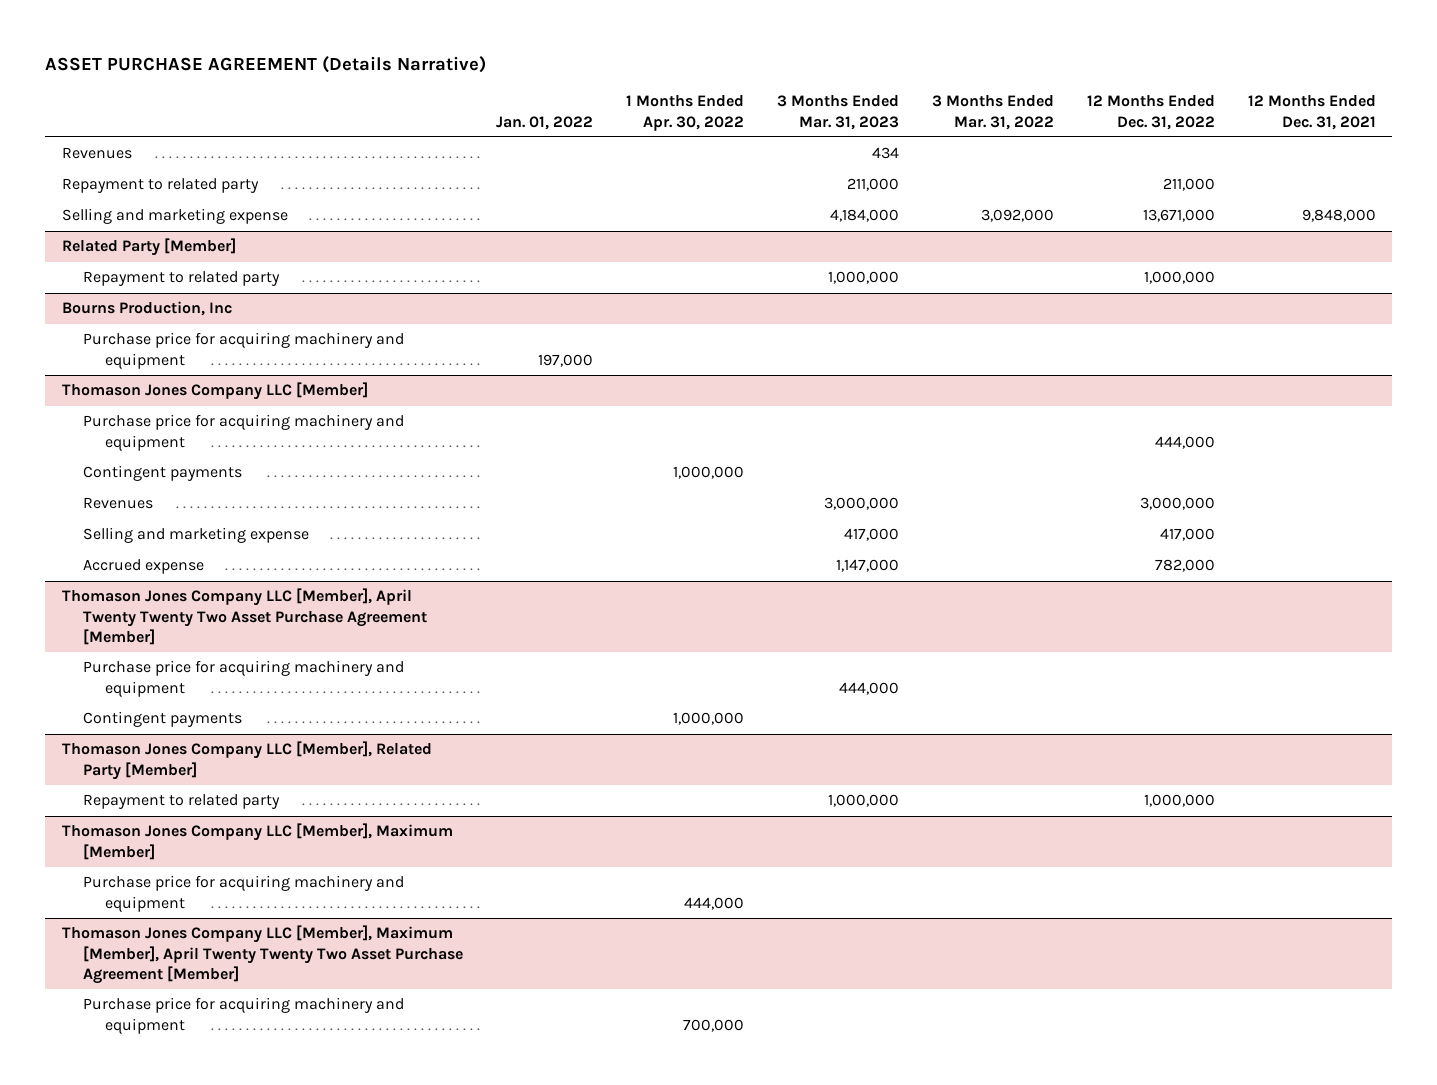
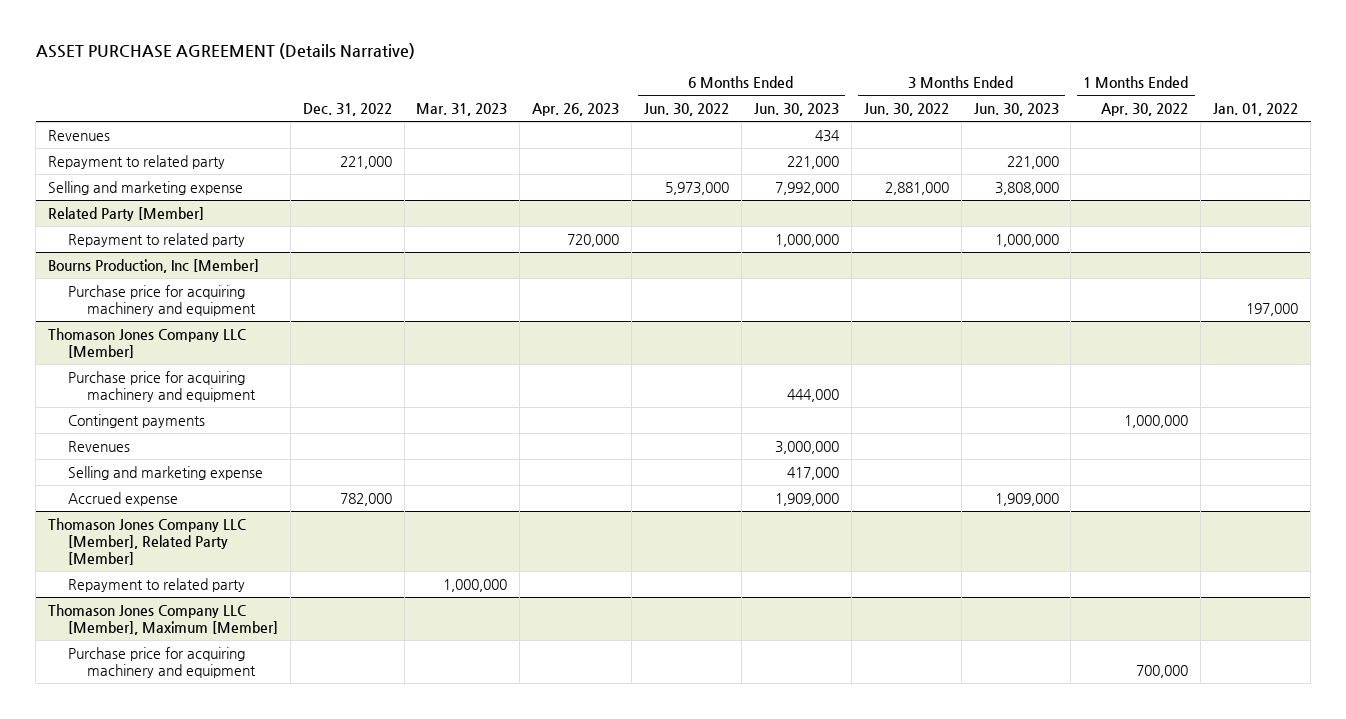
- | Jan. 01, 2022 | 1 Months Ended Apr. 30, 2022 | 3 Months Ended Mar. 31, 2023 | 3 Months Ended Mar. 31, 2022 | 12 Months Ended Dec. 31, 2022 | 12 Months Ended Dec. 31, 2021
+ | Dec. 31, 2022 | Mar. 31, 2023 | Apr. 26, 2023 | 6 Months Ended Jun. 30, 2022 | 6 Months Ended Jun. 30, 2023 | 3 Months Ended Jun. 30, 2022 | 3 Months Ended Jun. 30, 2023 | 1 Months Ended Apr. 30, 2022 | Jan. 01, 2022
- Bourns Production, Inc
+ Bourns Production, Inc [Member]
- Thomason Jones Company LLC [Member], April Twenty Twenty Two Asset Purchase Agreement [Member]
- Purchase price for acquiring machinery and equipment | | | 444,000 | | |
- Contingent payments | | 1,000,000 | | | |
@ Thomason Jones Company LLC [Member], Maximum [Member]
- Purchase price for acquiring machinery and equipment | | 444,000 | | | |
- Thomason Jones Company LLC [Member], Maximum [Member], April Twenty Twenty Two Asset Purchase Agreement [Member]
- Purchase price for acquiring machinery and equipment | | 700,000 | | | |
@ Thomason Jones Company LLC [Member], Maximum [Member]
+ Purchase price for acquiring machinery and equipment | | | | | | | | 700,000 |

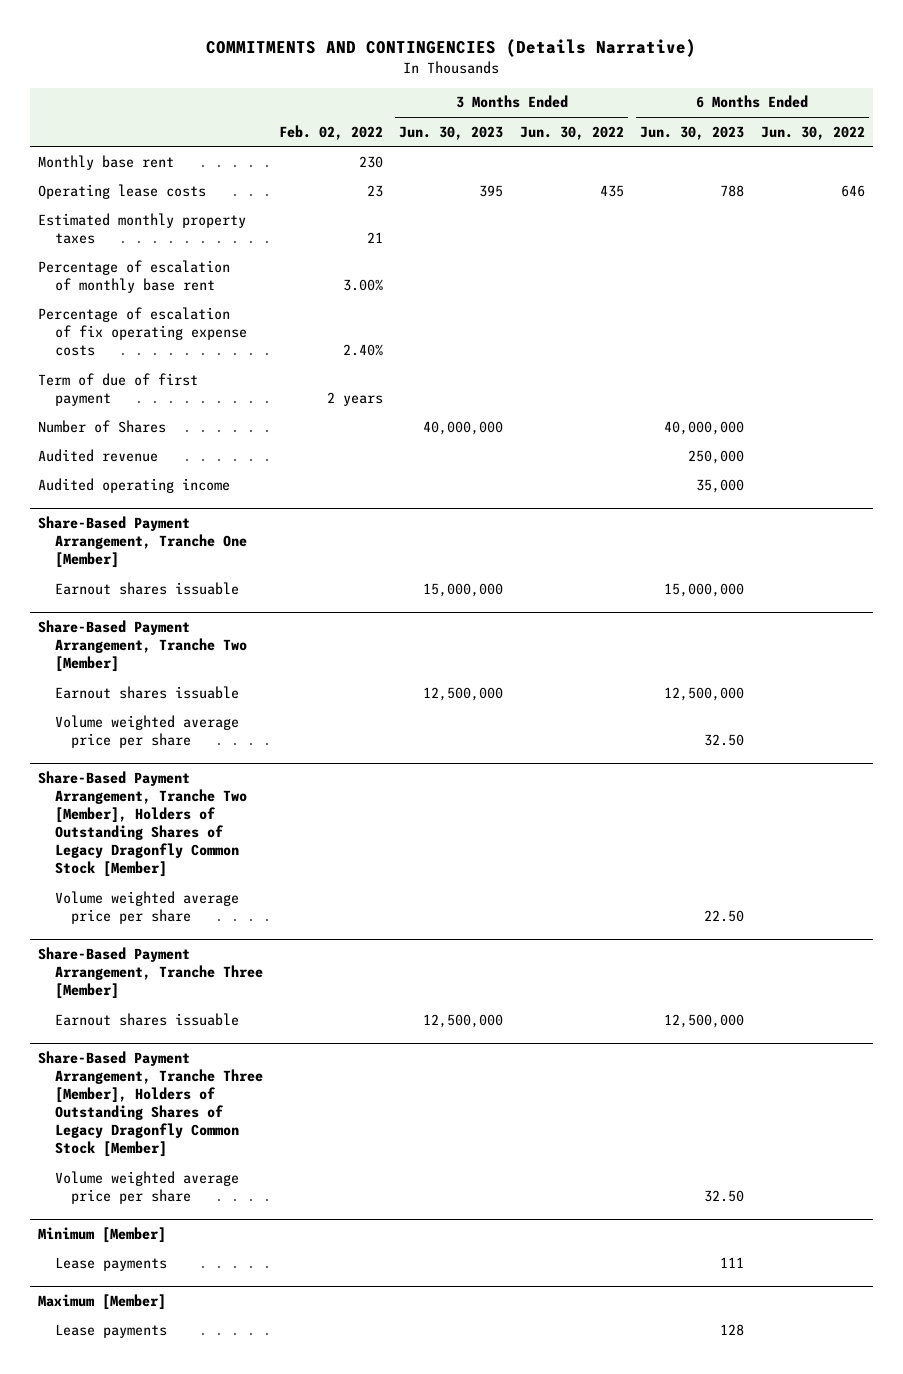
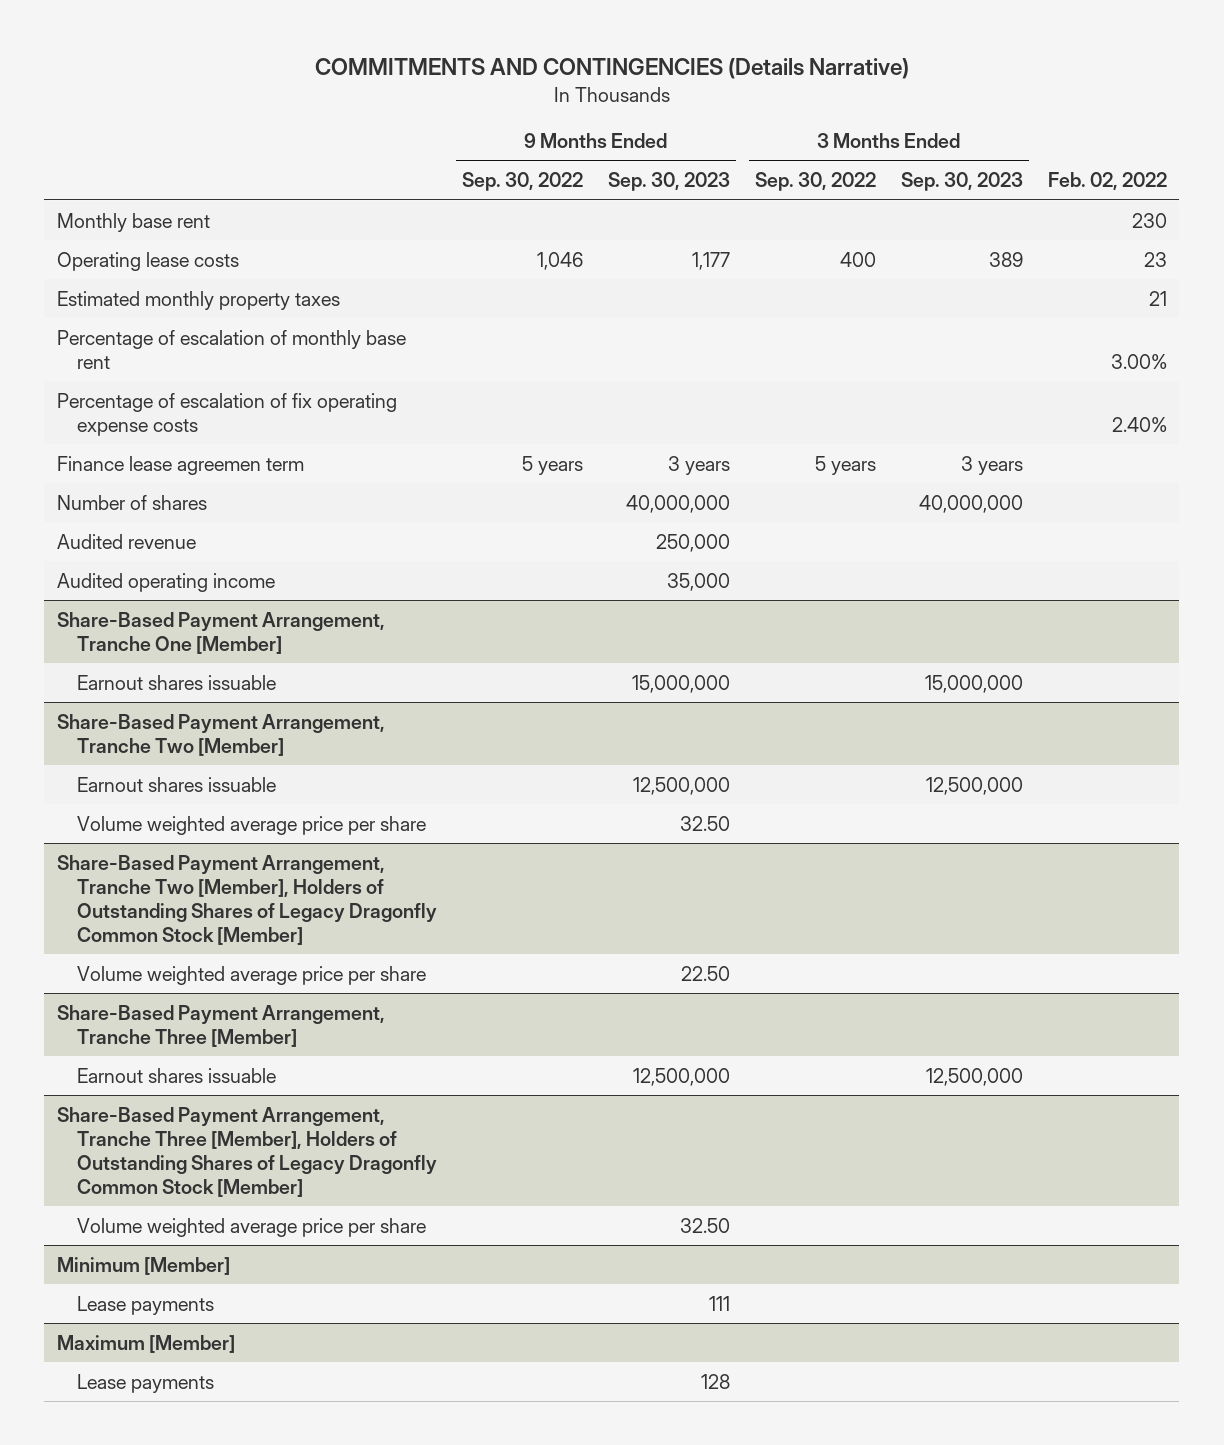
- | Feb. 02, 2022 | 3 Months Ended Jun. 30, 2023 | 3 Months Ended Jun. 30, 2022 | 6 Months Ended Jun. 30, 2023 | 6 Months Ended Jun. 30, 2022
+ | 9 Months Ended Sep. 30, 2022 | 9 Months Ended Sep. 30, 2023 | 3 Months Ended Sep. 30, 2022 | 3 Months Ended Sep. 30, 2023 | Feb. 02, 2022
- Term of due of first payment | 2 years | | | |
- Number of Shares | | 40,000,000 | | 40,000,000 |
+ Finance lease agreemen term | 5 years | 3 years | 5 years | 3 years |
+ Number of shares | | 40,000,000 | | 40,000,000 |

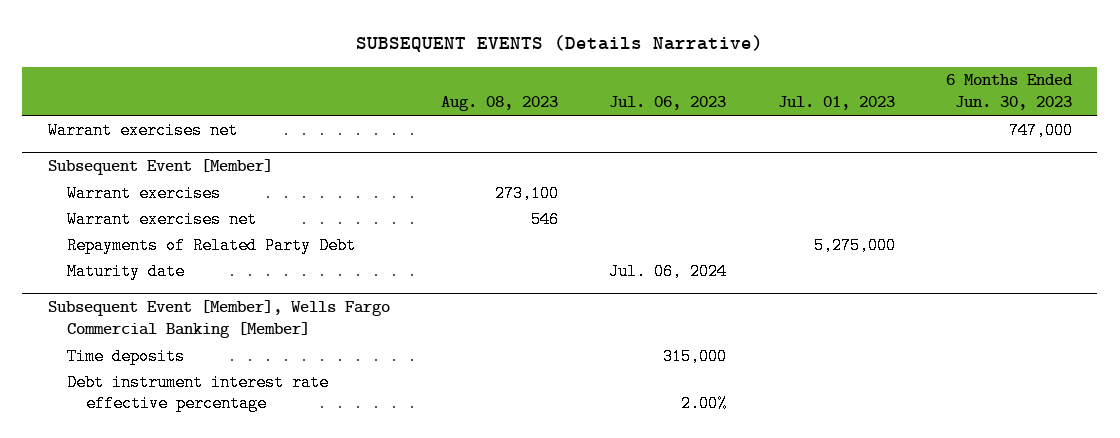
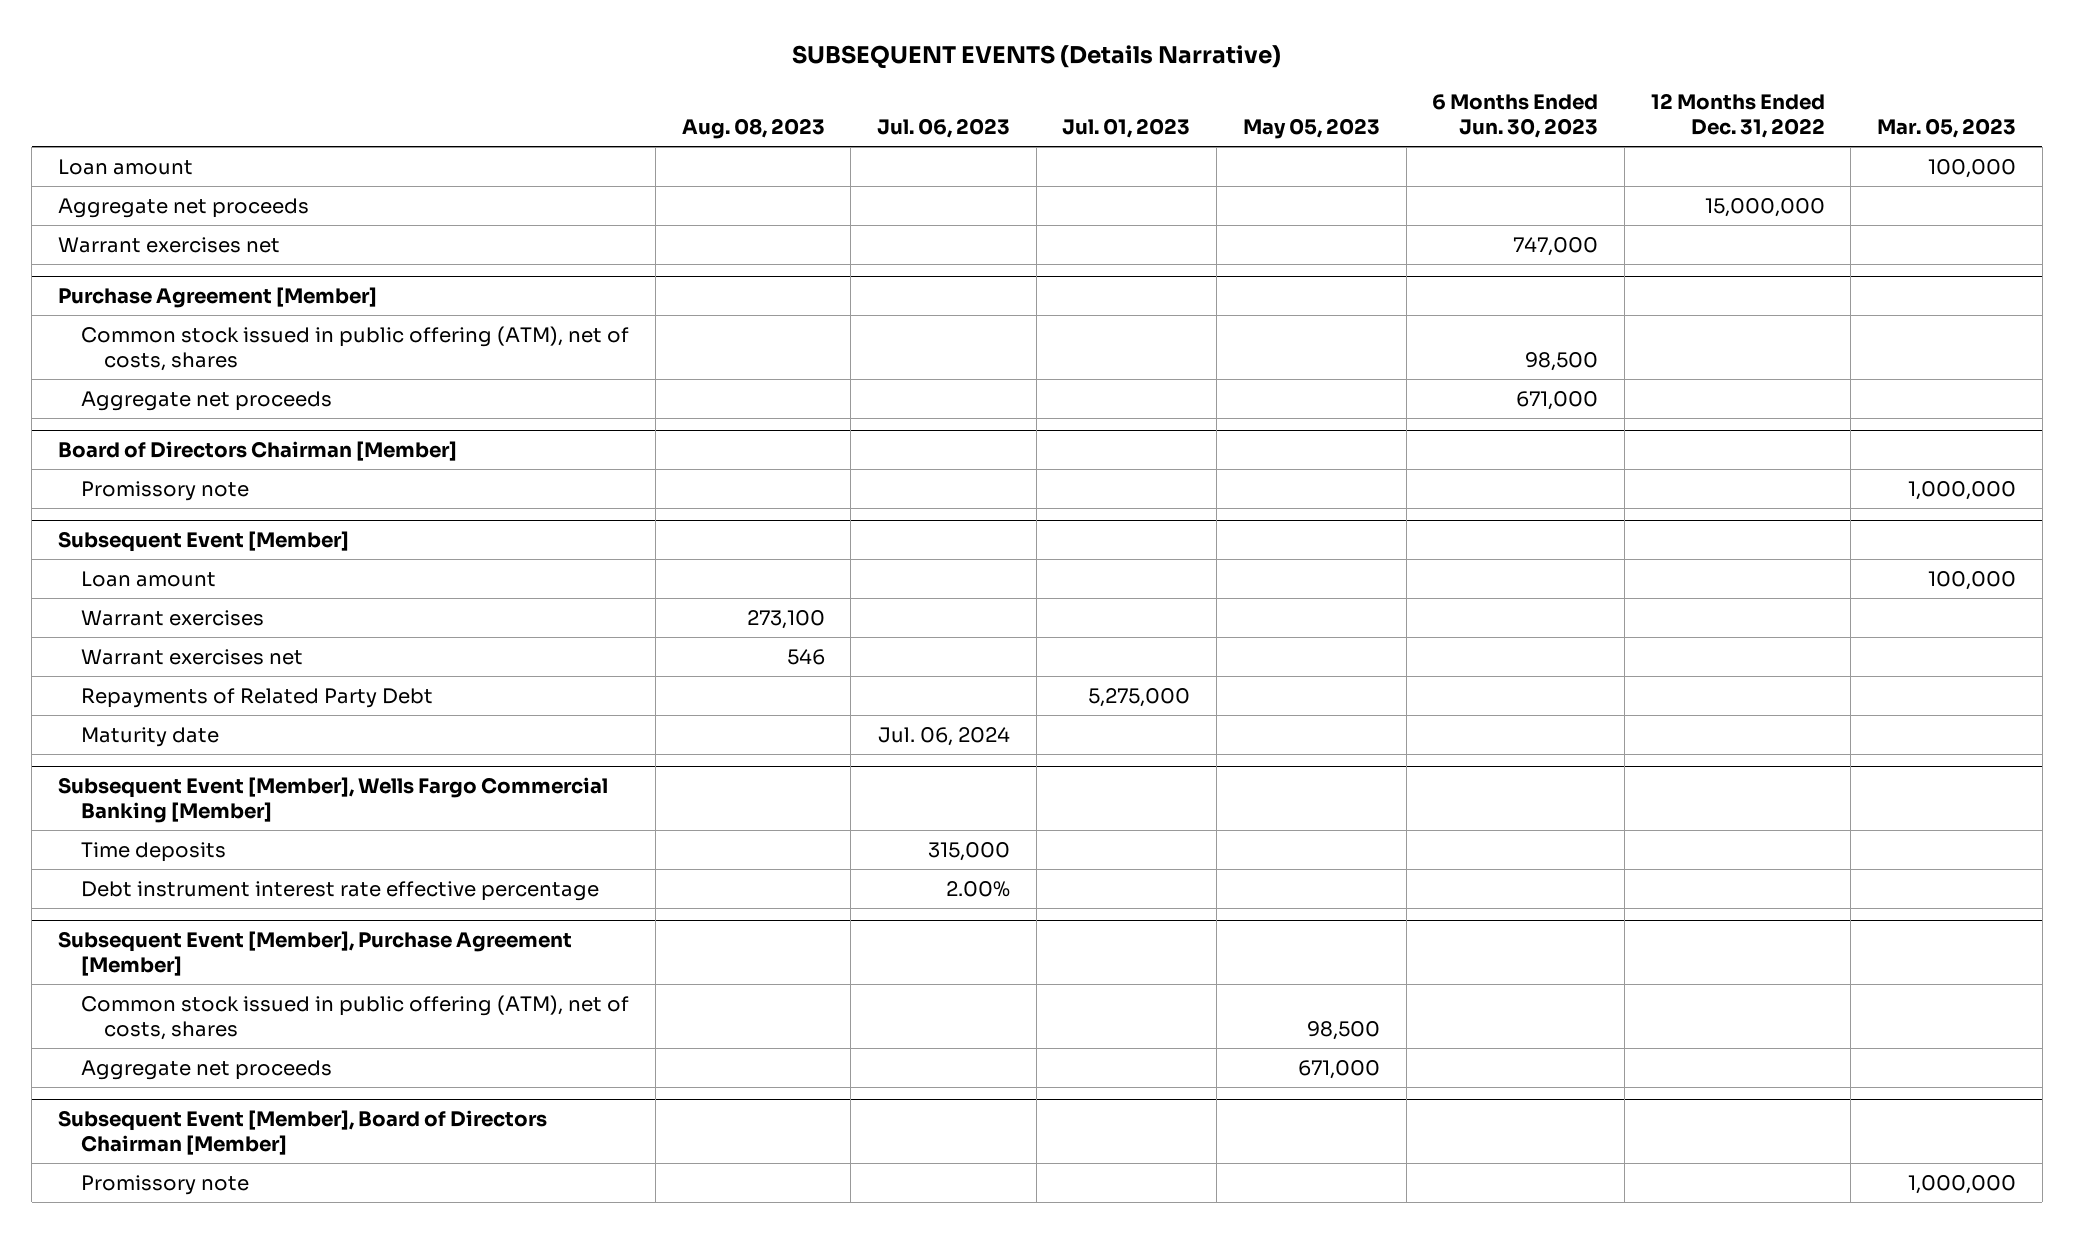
- | Aug. 08, 2023 | Jul. 06, 2023 | Jul. 01, 2023 | 6 Months Ended Jun. 30, 2023
+ | Aug. 08, 2023 | Jul. 06, 2023 | Jul. 01, 2023 | May 05, 2023 | 6 Months Ended Jun. 30, 2023 | 12 Months Ended Dec. 31, 2022 | Mar. 05, 2023
+ Loan amount | | | | | | | 100,000
+ Aggregate net proceeds | | | | | | 15,000,000 |
+ Purchase Agreement [Member]
+ Common stock issued in public offering (ATM), net of costs, shares | | | | | 98,500 | |
+ Aggregate net proceeds | | | | | 671,000 | |
+ Board of Directors Chairman [Member]
+ Promissory note | | | | | | | 1,000,000
@ Subsequent Event [Member]
+ Loan amount | | | | | | | 100,000
+ Subsequent Event [Member], Purchase Agreement [Member]
+ Common stock issued in public offering (ATM), net of costs, shares | | | | 98,500 | | |
+ Aggregate net proceeds | | | | 671,000 | | |
+ Subsequent Event [Member], Board of Directors Chairman [Member]
+ Promissory note | | | | | | | 1,000,000

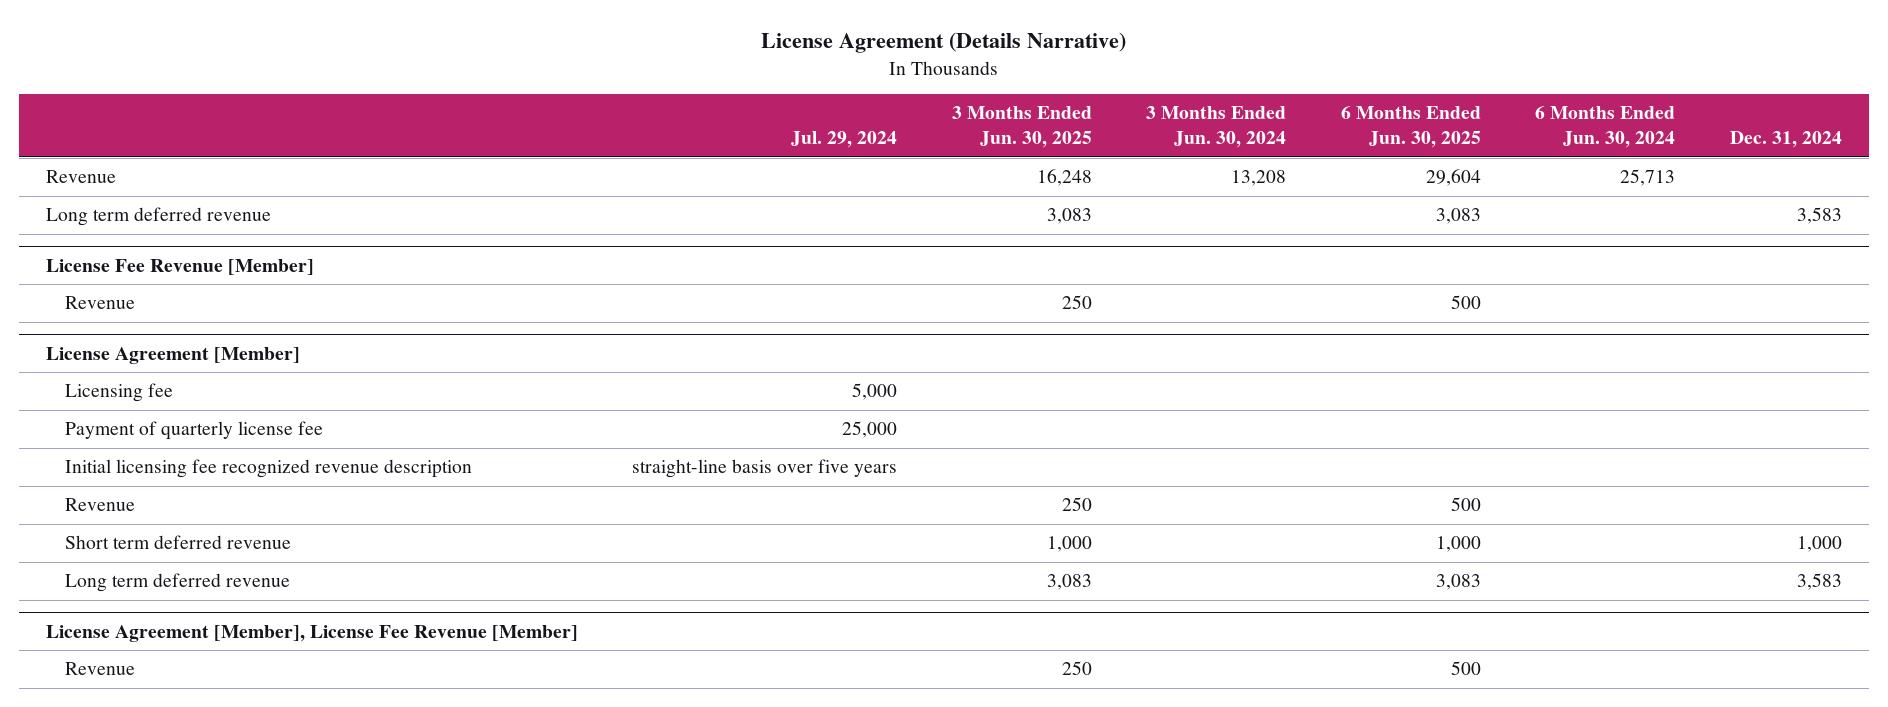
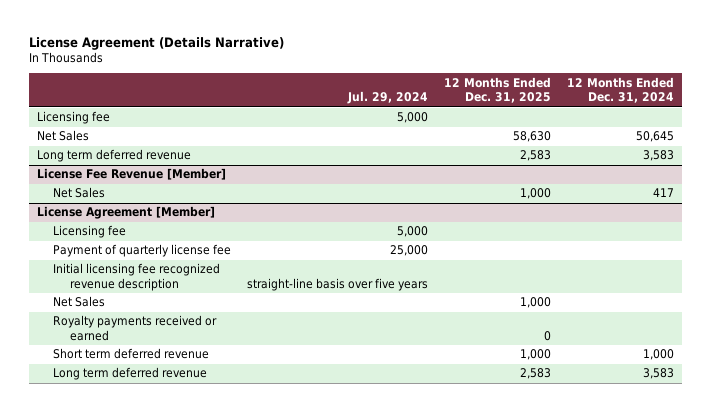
- | Jul. 29, 2024 | 3 Months Ended Jun. 30, 2025 | 3 Months Ended Jun. 30, 2024 | 6 Months Ended Jun. 30, 2025 | 6 Months Ended Jun. 30, 2024 | Dec. 31, 2024
+ | Jul. 29, 2024 | 12 Months Ended Dec. 31, 2025 | 12 Months Ended Dec. 31, 2024
- Revenue | | 16,248 | 13,208 | 29,604 | 25,713 |
+ Licensing fee | 5,000 | |
+ Net Sales | | 58,630 | 50,645
@ License Fee Revenue [Member]
- Revenue | | 250 | | 500 | |
+ Net Sales | | 1,000 | 417
@ License Agreement [Member]
- Revenue | | 250 | | 500 | |
+ Net Sales | | 1,000 |
+ Royalty payments received or earned | | 0 |
- License Agreement [Member], License Fee Revenue [Member]
- Revenue | | 250 | | 500 | |

